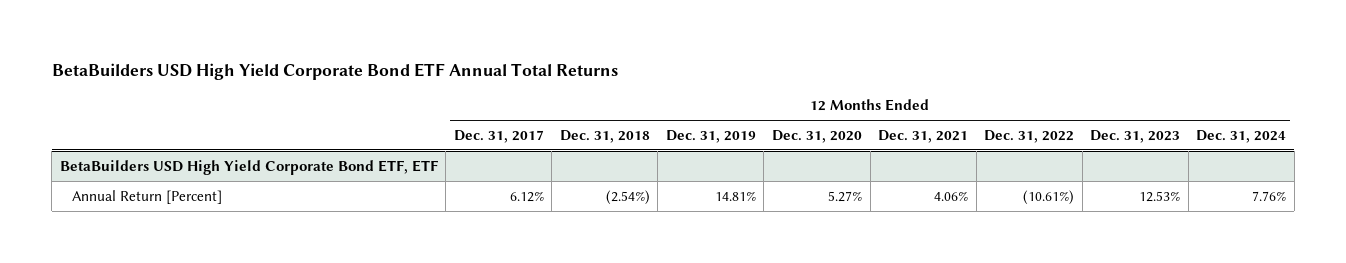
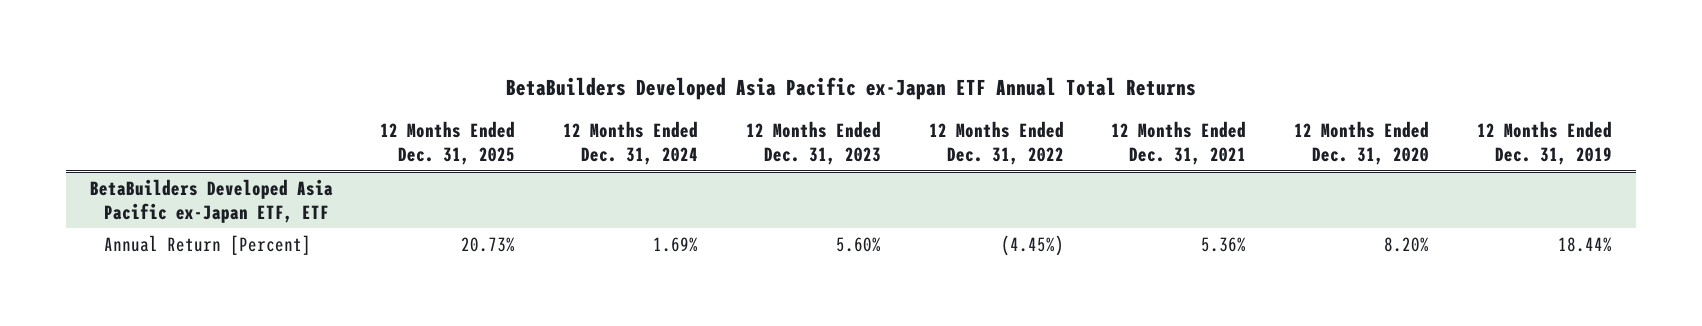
- BetaBuilders USD High Yield Corporate Bond ETF Annual Total Returns
+ BetaBuilders Developed Asia Pacific ex-Japan ETF Annual Total Returns
- | 12 Months Ended Dec. 31, 2017 | 12 Months Ended Dec. 31, 2018 | 12 Months Ended Dec. 31, 2019 | 12 Months Ended Dec. 31, 2020 | 12 Months Ended Dec. 31, 2021 | 12 Months Ended Dec. 31, 2022 | 12 Months Ended Dec. 31, 2023 | 12 Months Ended Dec. 31, 2024
+ | 12 Months Ended Dec. 31, 2025 | 12 Months Ended Dec. 31, 2024 | 12 Months Ended Dec. 31, 2023 | 12 Months Ended Dec. 31, 2022 | 12 Months Ended Dec. 31, 2021 | 12 Months Ended Dec. 31, 2020 | 12 Months Ended Dec. 31, 2019
- BetaBuilders USD High Yield Corporate Bond ETF, ETF
- Annual Return [Percent] | 6.12% | (2.54%) | 14.81% | 5.27% | 4.06% | (10.61%) | 12.53% | 7.76%
+ BetaBuilders Developed Asia Pacific ex-Japan ETF, ETF
+ Annual Return [Percent] | 20.73% | 1.69% | 5.60% | (4.45%) | 5.36% | 8.20% | 18.44%

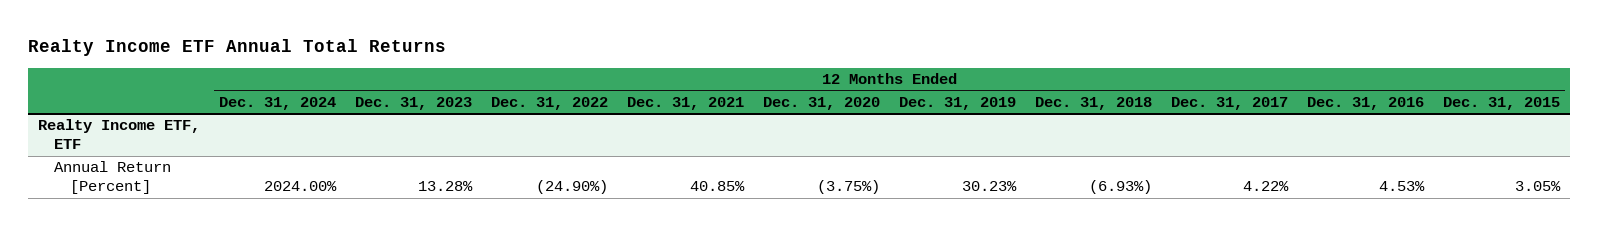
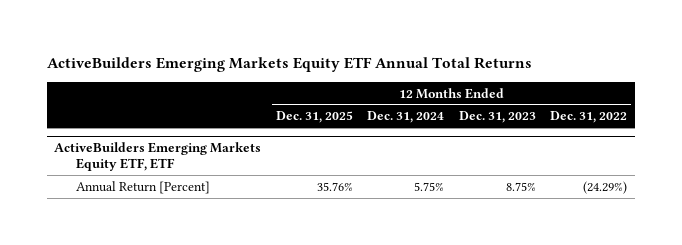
- Realty Income ETF Annual Total Returns
+ ActiveBuilders Emerging Markets Equity ETF Annual Total Returns
- | 12 Months Ended Dec. 31, 2024 | 12 Months Ended Dec. 31, 2023 | 12 Months Ended Dec. 31, 2022 | 12 Months Ended Dec. 31, 2021 | 12 Months Ended Dec. 31, 2020 | 12 Months Ended Dec. 31, 2019 | 12 Months Ended Dec. 31, 2018 | 12 Months Ended Dec. 31, 2017 | 12 Months Ended Dec. 31, 2016 | 12 Months Ended Dec. 31, 2015
+ | 12 Months Ended Dec. 31, 2025 | 12 Months Ended Dec. 31, 2024 | 12 Months Ended Dec. 31, 2023 | 12 Months Ended Dec. 31, 2022
- Realty Income ETF, ETF
- Annual Return [Percent] | 2024.00% | 13.28% | (24.90%) | 40.85% | (3.75%) | 30.23% | (6.93%) | 4.22% | 4.53% | 3.05%
+ ActiveBuilders Emerging Markets Equity ETF, ETF
+ Annual Return [Percent] | 35.76% | 5.75% | 8.75% | (24.29%)

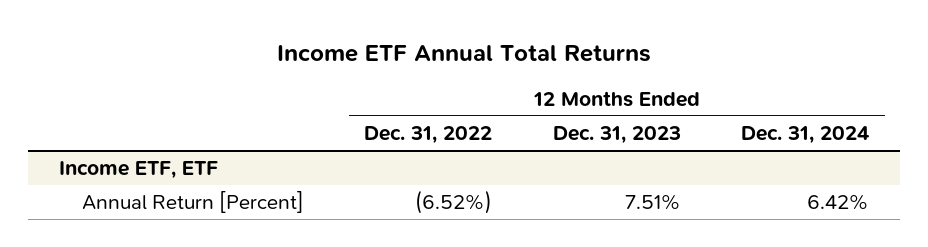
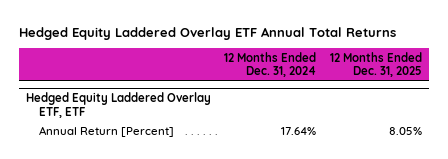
- Income ETF Annual Total Returns
+ Hedged Equity Laddered Overlay ETF Annual Total Returns
- | 12 Months Ended Dec. 31, 2022 | 12 Months Ended Dec. 31, 2023 | 12 Months Ended Dec. 31, 2024
+ | 12 Months Ended Dec. 31, 2024 | 12 Months Ended Dec. 31, 2025
- Income ETF, ETF
- Annual Return [Percent] | (6.52%) | 7.51% | 6.42%
+ Hedged Equity Laddered Overlay ETF, ETF
+ Annual Return [Percent] | 17.64% | 8.05%

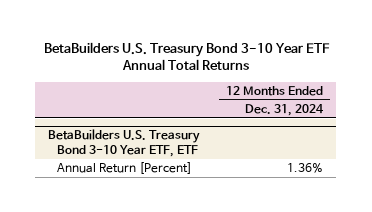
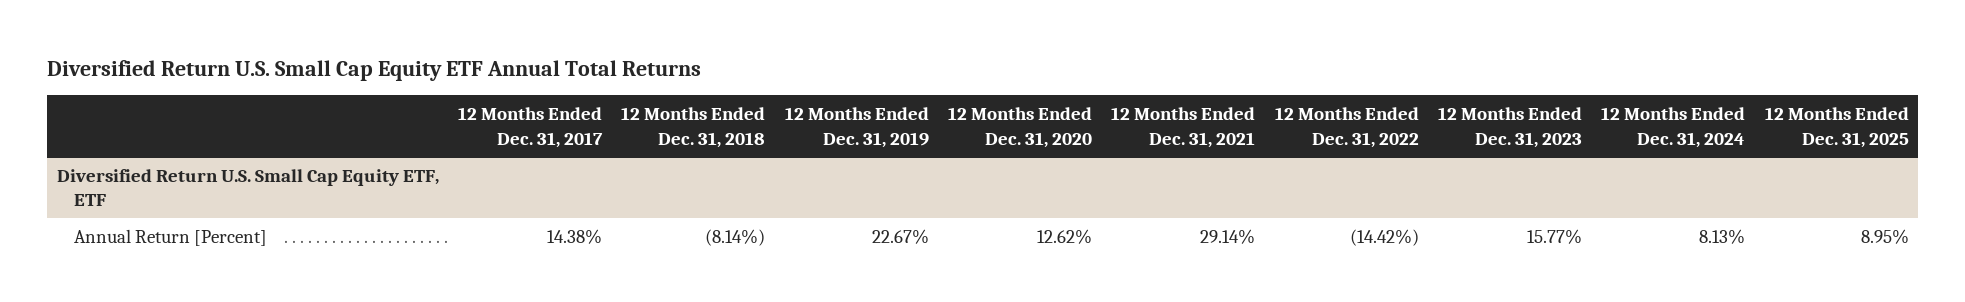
- BetaBuilders U.S. Treasury Bond 3-10 Year ETF Annual Total Returns
+ Diversified Return U.S. Small Cap Equity ETF Annual Total Returns
- | 12 Months Ended Dec. 31, 2024
+ | 12 Months Ended Dec. 31, 2017 | 12 Months Ended Dec. 31, 2018 | 12 Months Ended Dec. 31, 2019 | 12 Months Ended Dec. 31, 2020 | 12 Months Ended Dec. 31, 2021 | 12 Months Ended Dec. 31, 2022 | 12 Months Ended Dec. 31, 2023 | 12 Months Ended Dec. 31, 2024 | 12 Months Ended Dec. 31, 2025
- BetaBuilders U.S. Treasury Bond 3-10 Year ETF, ETF
- Annual Return [Percent] | 1.36%
+ Diversified Return U.S. Small Cap Equity ETF, ETF
+ Annual Return [Percent] | 14.38% | (8.14%) | 22.67% | 12.62% | 29.14% | (14.42%) | 15.77% | 8.13% | 8.95%

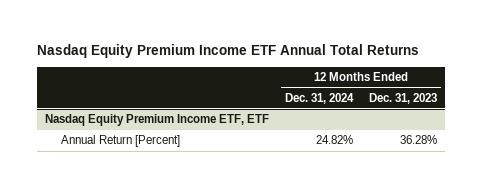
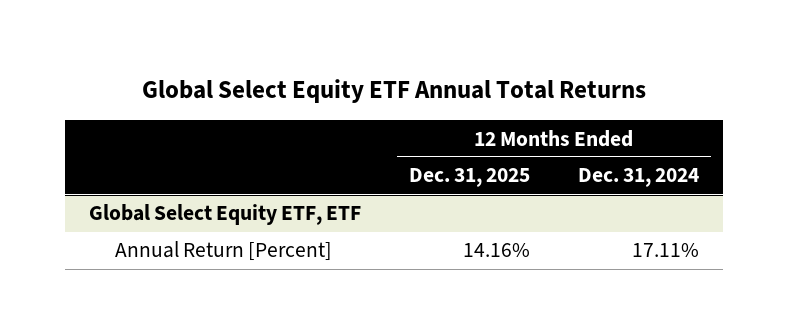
- Nasdaq Equity Premium Income ETF Annual Total Returns
+ Global Select Equity ETF Annual Total Returns
- | 12 Months Ended Dec. 31, 2024 | 12 Months Ended Dec. 31, 2023
+ | 12 Months Ended Dec. 31, 2025 | 12 Months Ended Dec. 31, 2024
- Nasdaq Equity Premium Income ETF, ETF
- Annual Return [Percent] | 24.82% | 36.28%
+ Global Select Equity ETF, ETF
+ Annual Return [Percent] | 14.16% | 17.11%

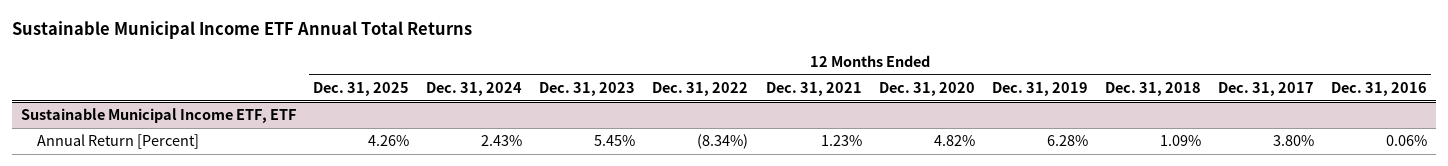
- Global Select Equity ETF Annual Total Returns
+ Sustainable Municipal Income ETF Annual Total Returns
- | 12 Months Ended Dec. 31, 2025 | 12 Months Ended Dec. 31, 2024
+ | 12 Months Ended Dec. 31, 2025 | 12 Months Ended Dec. 31, 2024 | 12 Months Ended Dec. 31, 2023 | 12 Months Ended Dec. 31, 2022 | 12 Months Ended Dec. 31, 2021 | 12 Months Ended Dec. 31, 2020 | 12 Months Ended Dec. 31, 2019 | 12 Months Ended Dec. 31, 2018 | 12 Months Ended Dec. 31, 2017 | 12 Months Ended Dec. 31, 2016
- Global Select Equity ETF, ETF
- Annual Return [Percent] | 14.16% | 17.11%
+ Sustainable Municipal Income ETF, ETF
+ Annual Return [Percent] | 4.26% | 2.43% | 5.45% | (8.34%) | 1.23% | 4.82% | 6.28% | 1.09% | 3.80% | 0.06%

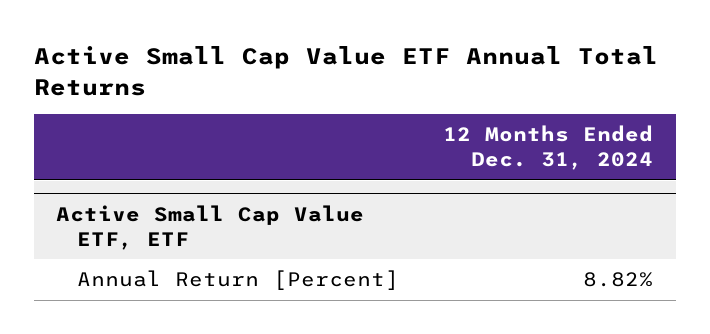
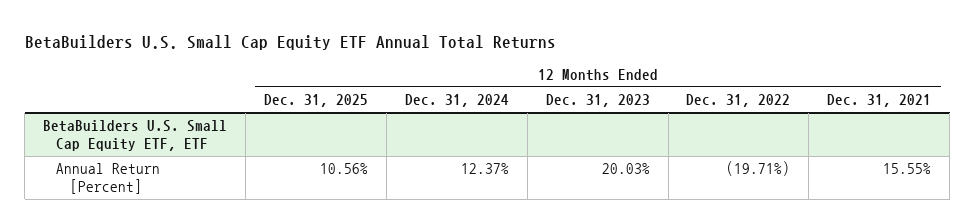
- Active Small Cap Value ETF Annual Total Returns
+ BetaBuilders U.S. Small Cap Equity ETF Annual Total Returns
- | 12 Months Ended Dec. 31, 2024
+ | 12 Months Ended Dec. 31, 2025 | 12 Months Ended Dec. 31, 2024 | 12 Months Ended Dec. 31, 2023 | 12 Months Ended Dec. 31, 2022 | 12 Months Ended Dec. 31, 2021
- Active Small Cap Value ETF, ETF
- Annual Return [Percent] | 8.82%
+ BetaBuilders U.S. Small Cap Equity ETF, ETF
+ Annual Return [Percent] | 10.56% | 12.37% | 20.03% | (19.71%) | 15.55%

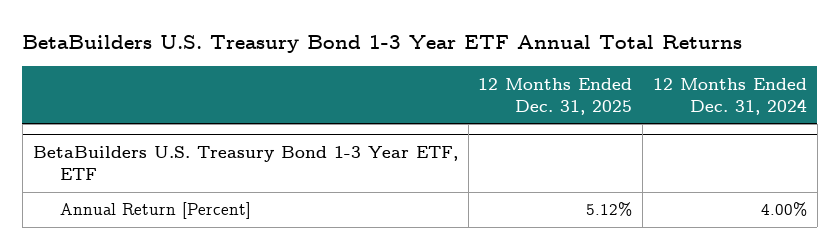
- BetaBuilders U.S. Small Cap Equity ETF Annual Total Returns
+ BetaBuilders U.S. Treasury Bond 1-3 Year ETF Annual Total Returns
- | 12 Months Ended Dec. 31, 2025 | 12 Months Ended Dec. 31, 2024 | 12 Months Ended Dec. 31, 2023 | 12 Months Ended Dec. 31, 2022 | 12 Months Ended Dec. 31, 2021
+ | 12 Months Ended Dec. 31, 2025 | 12 Months Ended Dec. 31, 2024
- BetaBuilders U.S. Small Cap Equity ETF, ETF
- Annual Return [Percent] | 10.56% | 12.37% | 20.03% | (19.71%) | 15.55%
+ BetaBuilders U.S. Treasury Bond 1-3 Year ETF, ETF
+ Annual Return [Percent] | 5.12% | 4.00%

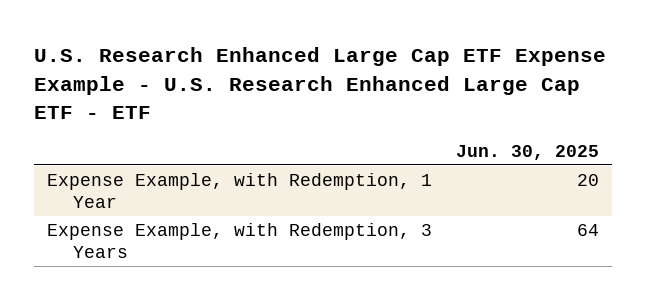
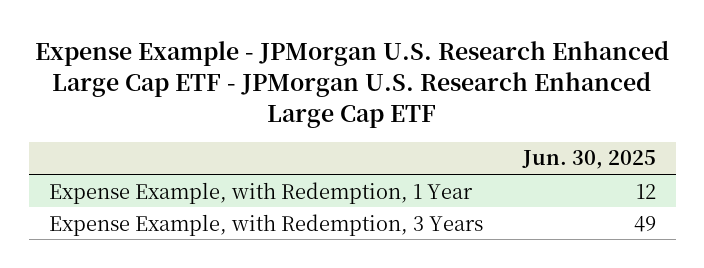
- U.S. Research Enhanced Large Cap ETF Expense Example - U.S. Research Enhanced Large Cap ETF - ETF
+ Expense Example - JPMorgan U.S. Research Enhanced Large Cap ETF - JPMorgan U.S. Research Enhanced Large Cap ETF
- Expense Example, with Redemption, 1 Year | 20
- Expense Example, with Redemption, 3 Years | 64
+ Expense Example, with Redemption, 1 Year | 12
+ Expense Example, with Redemption, 3 Years | 49

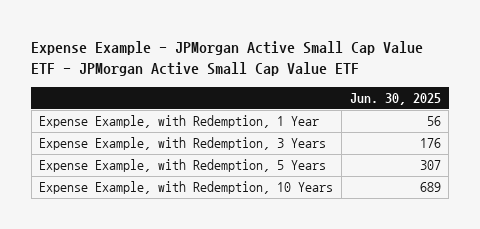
- Expense Example - JPMorgan U.S. Research Enhanced Large Cap ETF - JPMorgan U.S. Research Enhanced Large Cap ETF
+ Expense Example - JPMorgan Active Small Cap Value ETF - JPMorgan Active Small Cap Value ETF
- Expense Example, with Redemption, 1 Year | 12
- Expense Example, with Redemption, 3 Years | 49
+ Expense Example, with Redemption, 1 Year | 56
+ Expense Example, with Redemption, 3 Years | 176
+ Expense Example, with Redemption, 5 Years | 307
+ Expense Example, with Redemption, 10 Years | 689

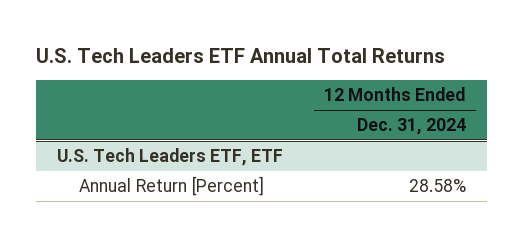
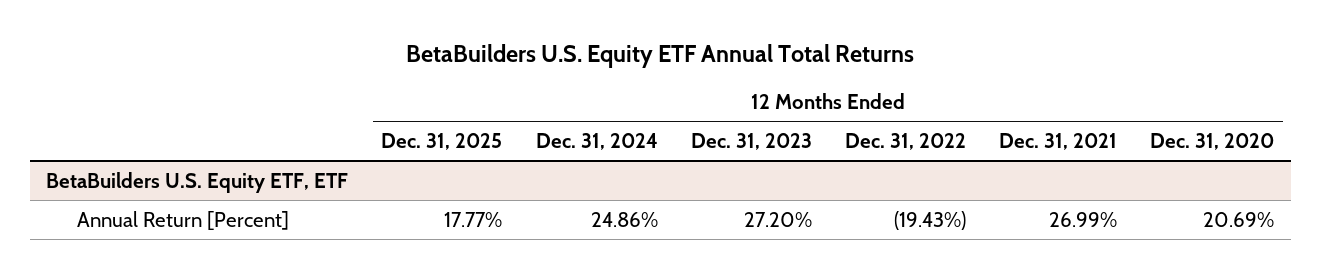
- U.S. Tech Leaders ETF Annual Total Returns
+ BetaBuilders U.S. Equity ETF Annual Total Returns
- | 12 Months Ended Dec. 31, 2024
+ | 12 Months Ended Dec. 31, 2025 | 12 Months Ended Dec. 31, 2024 | 12 Months Ended Dec. 31, 2023 | 12 Months Ended Dec. 31, 2022 | 12 Months Ended Dec. 31, 2021 | 12 Months Ended Dec. 31, 2020
- U.S. Tech Leaders ETF, ETF
- Annual Return [Percent] | 28.58%
+ BetaBuilders U.S. Equity ETF, ETF
+ Annual Return [Percent] | 17.77% | 24.86% | 27.20% | (19.43%) | 26.99% | 20.69%

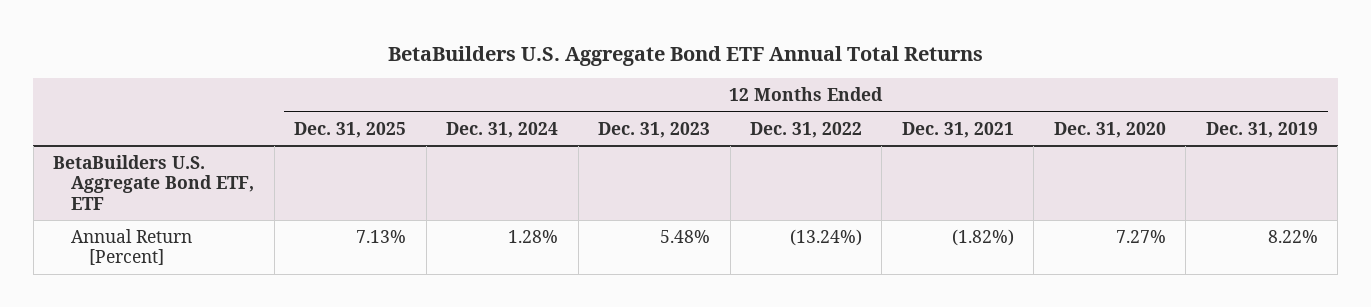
- BetaBuilders U.S. Equity ETF Annual Total Returns
+ BetaBuilders U.S. Aggregate Bond ETF Annual Total Returns
- | 12 Months Ended Dec. 31, 2025 | 12 Months Ended Dec. 31, 2024 | 12 Months Ended Dec. 31, 2023 | 12 Months Ended Dec. 31, 2022 | 12 Months Ended Dec. 31, 2021 | 12 Months Ended Dec. 31, 2020
+ | 12 Months Ended Dec. 31, 2025 | 12 Months Ended Dec. 31, 2024 | 12 Months Ended Dec. 31, 2023 | 12 Months Ended Dec. 31, 2022 | 12 Months Ended Dec. 31, 2021 | 12 Months Ended Dec. 31, 2020 | 12 Months Ended Dec. 31, 2019
- BetaBuilders U.S. Equity ETF, ETF
- Annual Return [Percent] | 17.77% | 24.86% | 27.20% | (19.43%) | 26.99% | 20.69%
+ BetaBuilders U.S. Aggregate Bond ETF, ETF
+ Annual Return [Percent] | 7.13% | 1.28% | 5.48% | (13.24%) | (1.82%) | 7.27% | 8.22%

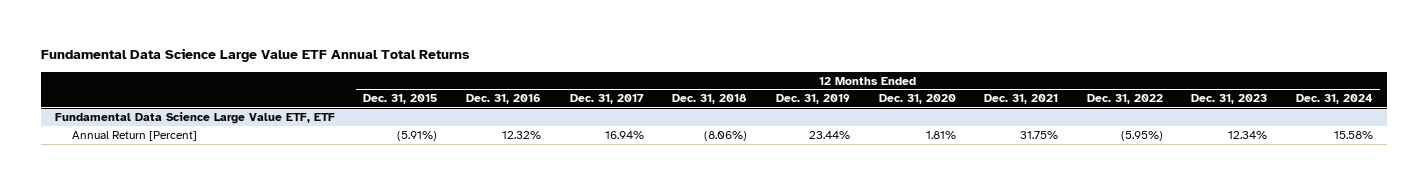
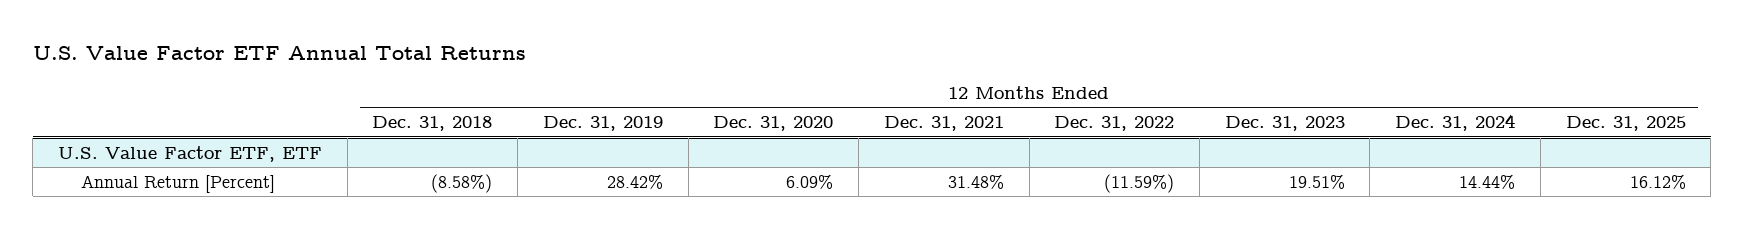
- Fundamental Data Science Large Value ETF Annual Total Returns
+ U.S. Value Factor ETF Annual Total Returns
- | 12 Months Ended Dec. 31, 2015 | 12 Months Ended Dec. 31, 2016 | 12 Months Ended Dec. 31, 2017 | 12 Months Ended Dec. 31, 2018 | 12 Months Ended Dec. 31, 2019 | 12 Months Ended Dec. 31, 2020 | 12 Months Ended Dec. 31, 2021 | 12 Months Ended Dec. 31, 2022 | 12 Months Ended Dec. 31, 2023 | 12 Months Ended Dec. 31, 2024
+ | 12 Months Ended Dec. 31, 2018 | 12 Months Ended Dec. 31, 2019 | 12 Months Ended Dec. 31, 2020 | 12 Months Ended Dec. 31, 2021 | 12 Months Ended Dec. 31, 2022 | 12 Months Ended Dec. 31, 2023 | 12 Months Ended Dec. 31, 2024 | 12 Months Ended Dec. 31, 2025
- Fundamental Data Science Large Value ETF, ETF
- Annual Return [Percent] | (5.91%) | 12.32% | 16.94% | (8.06%) | 23.44% | 1.81% | 31.75% | (5.95%) | 12.34% | 15.58%
+ U.S. Value Factor ETF, ETF
+ Annual Return [Percent] | (8.58%) | 28.42% | 6.09% | 31.48% | (11.59%) | 19.51% | 14.44% | 16.12%

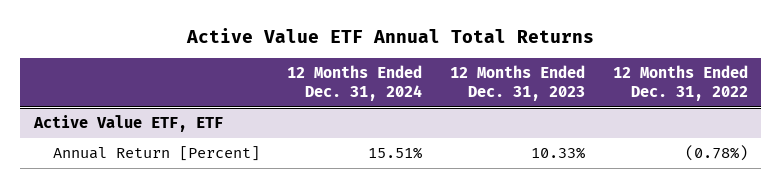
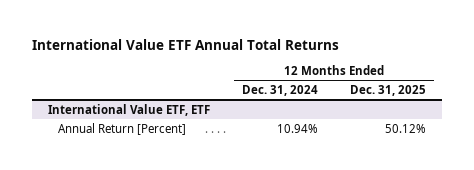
- Active Value ETF Annual Total Returns
+ International Value ETF Annual Total Returns
- | 12 Months Ended Dec. 31, 2024 | 12 Months Ended Dec. 31, 2023 | 12 Months Ended Dec. 31, 2022
+ | 12 Months Ended Dec. 31, 2024 | 12 Months Ended Dec. 31, 2025
- Active Value ETF, ETF
- Annual Return [Percent] | 15.51% | 10.33% | (0.78%)
+ International Value ETF, ETF
+ Annual Return [Percent] | 10.94% | 50.12%

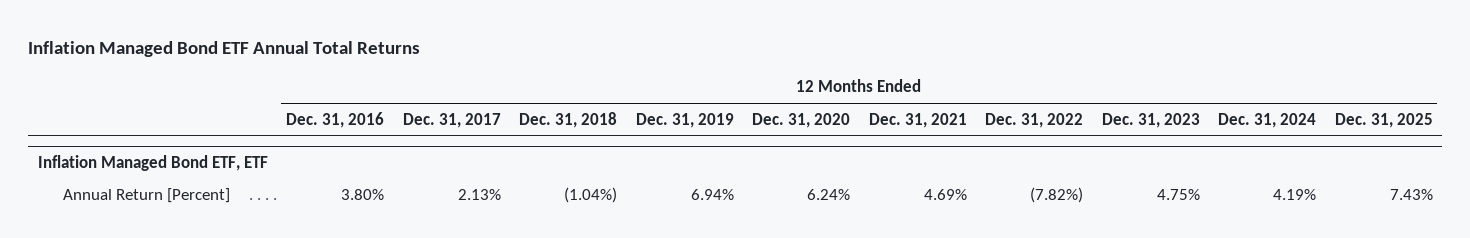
- International Value ETF Annual Total Returns
+ Inflation Managed Bond ETF Annual Total Returns
- | 12 Months Ended Dec. 31, 2024 | 12 Months Ended Dec. 31, 2025
+ | 12 Months Ended Dec. 31, 2016 | 12 Months Ended Dec. 31, 2017 | 12 Months Ended Dec. 31, 2018 | 12 Months Ended Dec. 31, 2019 | 12 Months Ended Dec. 31, 2020 | 12 Months Ended Dec. 31, 2021 | 12 Months Ended Dec. 31, 2022 | 12 Months Ended Dec. 31, 2023 | 12 Months Ended Dec. 31, 2024 | 12 Months Ended Dec. 31, 2025
- International Value ETF, ETF
- Annual Return [Percent] | 10.94% | 50.12%
+ Inflation Managed Bond ETF, ETF
+ Annual Return [Percent] | 3.80% | 2.13% | (1.04%) | 6.94% | 6.24% | 4.69% | (7.82%) | 4.75% | 4.19% | 7.43%

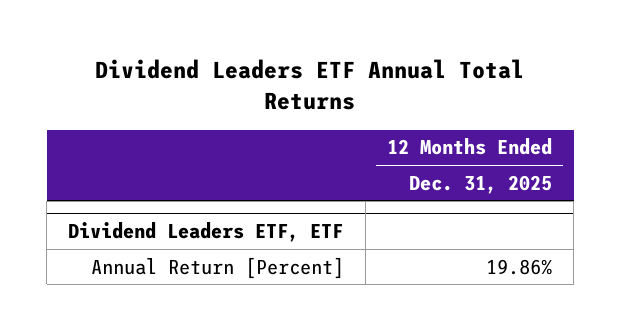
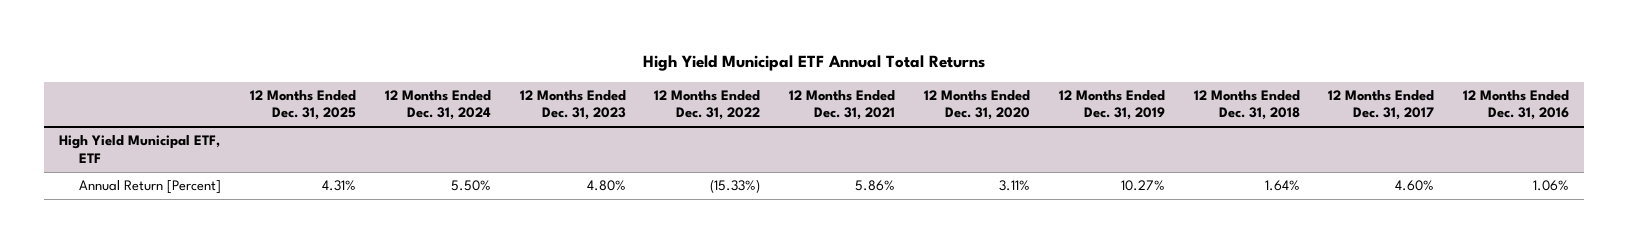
- Dividend Leaders ETF Annual Total Returns
+ High Yield Municipal ETF Annual Total Returns
- | 12 Months Ended Dec. 31, 2025
+ | 12 Months Ended Dec. 31, 2025 | 12 Months Ended Dec. 31, 2024 | 12 Months Ended Dec. 31, 2023 | 12 Months Ended Dec. 31, 2022 | 12 Months Ended Dec. 31, 2021 | 12 Months Ended Dec. 31, 2020 | 12 Months Ended Dec. 31, 2019 | 12 Months Ended Dec. 31, 2018 | 12 Months Ended Dec. 31, 2017 | 12 Months Ended Dec. 31, 2016
- Dividend Leaders ETF, ETF
- Annual Return [Percent] | 19.86%
+ High Yield Municipal ETF, ETF
+ Annual Return [Percent] | 4.31% | 5.50% | 4.80% | (15.33%) | 5.86% | 3.11% | 10.27% | 1.64% | 4.60% | 1.06%

